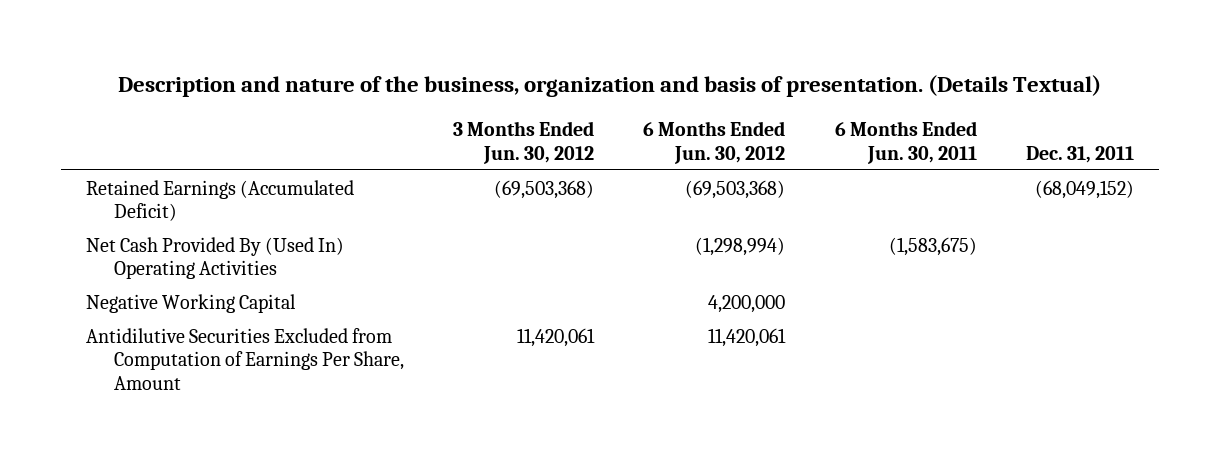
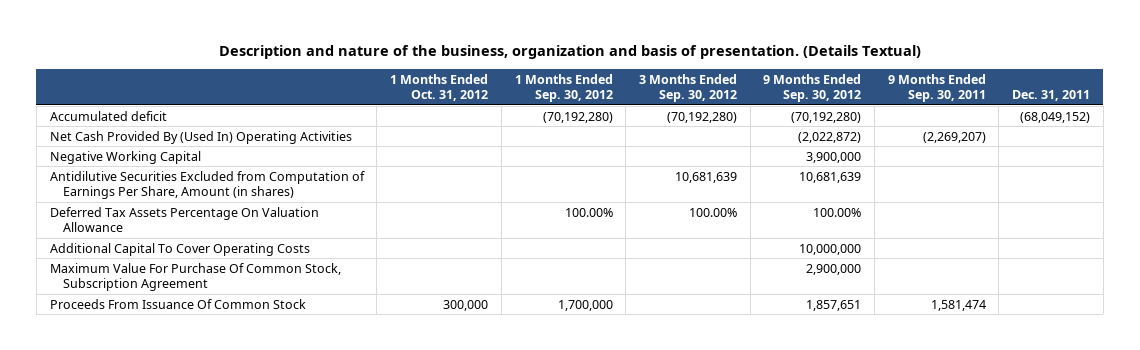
- | 3 Months Ended Jun. 30, 2012 | 6 Months Ended Jun. 30, 2012 | 6 Months Ended Jun. 30, 2011 | Dec. 31, 2011
+ | 1 Months Ended Oct. 31, 2012 | 1 Months Ended Sep. 30, 2012 | 3 Months Ended Sep. 30, 2012 | 9 Months Ended Sep. 30, 2012 | 9 Months Ended Sep. 30, 2011 | Dec. 31, 2011
- Retained Earnings (Accumulated Deficit) | (69,503,368) | (69,503,368) | | (68,049,152)
+ Accumulated deficit | | (70,192,280) | (70,192,280) | (70,192,280) | | (68,049,152)
- Antidilutive Securities Excluded from Computation of Earnings Per Share, Amount | 11,420,061 | 11,420,061 | |
+ Antidilutive Securities Excluded from Computation of Earnings Per Share, Amount (in shares) | | | 10,681,639 | 10,681,639 | |
+ Deferred Tax Assets Percentage On Valuation Allowance | | 100.00% | 100.00% | 100.00% | |
+ Additional Capital To Cover Operating Costs | | | | 10,000,000 | |
+ Maximum Value For Purchase Of Common Stock, Subscription Agreement | | | | 2,900,000 | |
+ Proceeds From Issuance Of Common Stock | 300,000 | 1,700,000 | | 1,857,651 | 1,581,474 |

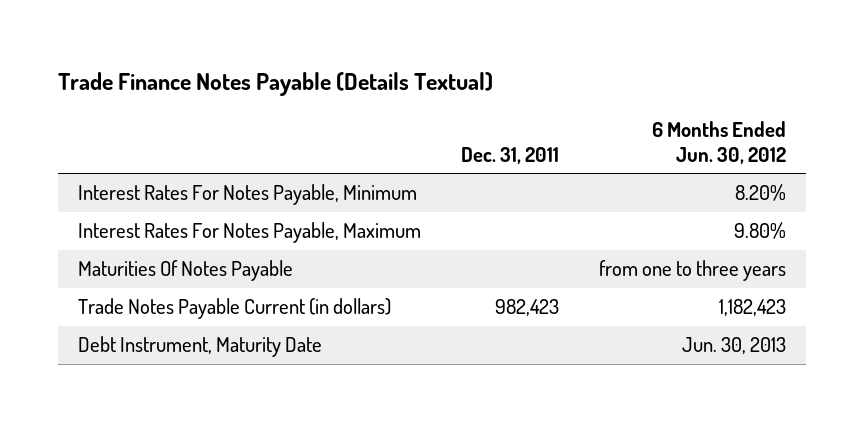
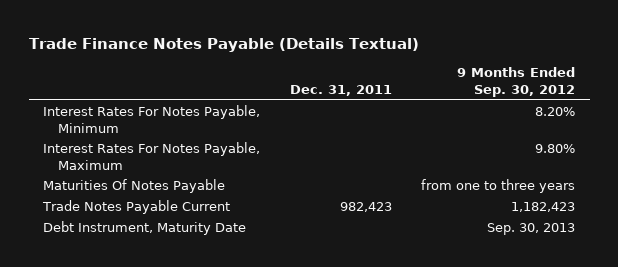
- | Dec. 31, 2011 | 6 Months Ended Jun. 30, 2012
+ | Dec. 31, 2011 | 9 Months Ended Sep. 30, 2012
- Trade Notes Payable Current (in dollars) | 982,423 | 1,182,423
+ Trade Notes Payable Current | 982,423 | 1,182,423

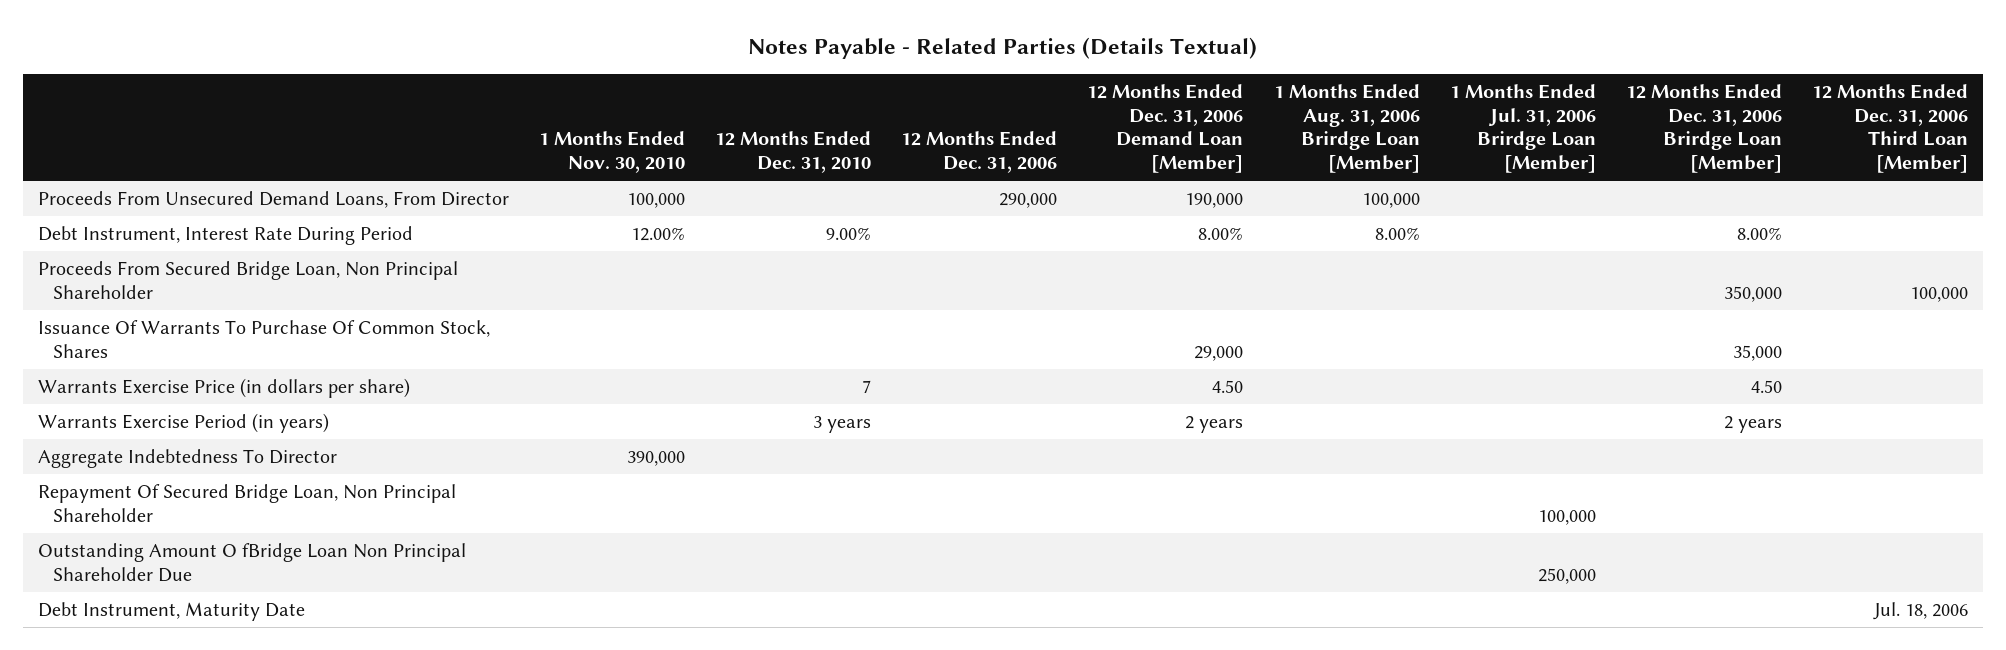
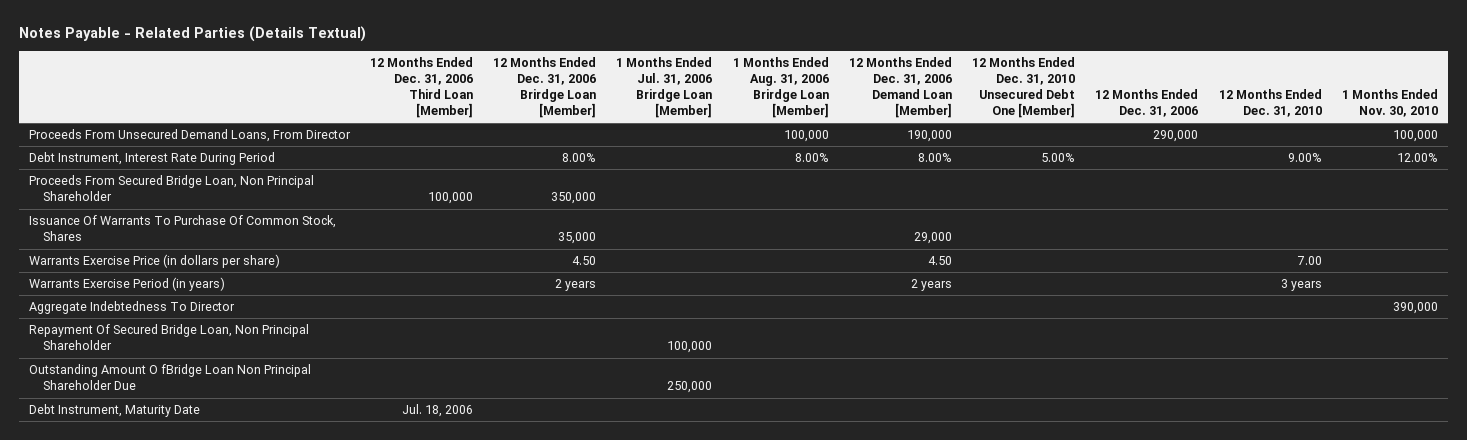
- | 1 Months Ended Nov. 30, 2010 | 12 Months Ended Dec. 31, 2010 | 12 Months Ended Dec. 31, 2006 | 12 Months Ended Dec. 31, 2006 Demand Loan [Member] | 1 Months Ended Aug. 31, 2006 Brirdge Loan [Member] | 1 Months Ended Jul. 31, 2006 Brirdge Loan [Member] | 12 Months Ended Dec. 31, 2006 Brirdge Loan [Member] | 12 Months Ended Dec. 31, 2006 Third Loan [Member]
+ | 12 Months Ended Dec. 31, 2006 Third Loan [Member] | 12 Months Ended Dec. 31, 2006 Brirdge Loan [Member] | 1 Months Ended Jul. 31, 2006 Brirdge Loan [Member] | 1 Months Ended Aug. 31, 2006 Brirdge Loan [Member] | 12 Months Ended Dec. 31, 2006 Demand Loan [Member] | 12 Months Ended Dec. 31, 2010 Unsecured Debt One [Member] | 12 Months Ended Dec. 31, 2006 | 12 Months Ended Dec. 31, 2010 | 1 Months Ended Nov. 30, 2010
- Warrants Exercise Price (in dollars per share) | | 7 | | 4.50 | | | 4.50 |
+ Warrants Exercise Price (in dollars per share) | | 4.50 | | | 4.50 | | | 7.00 |

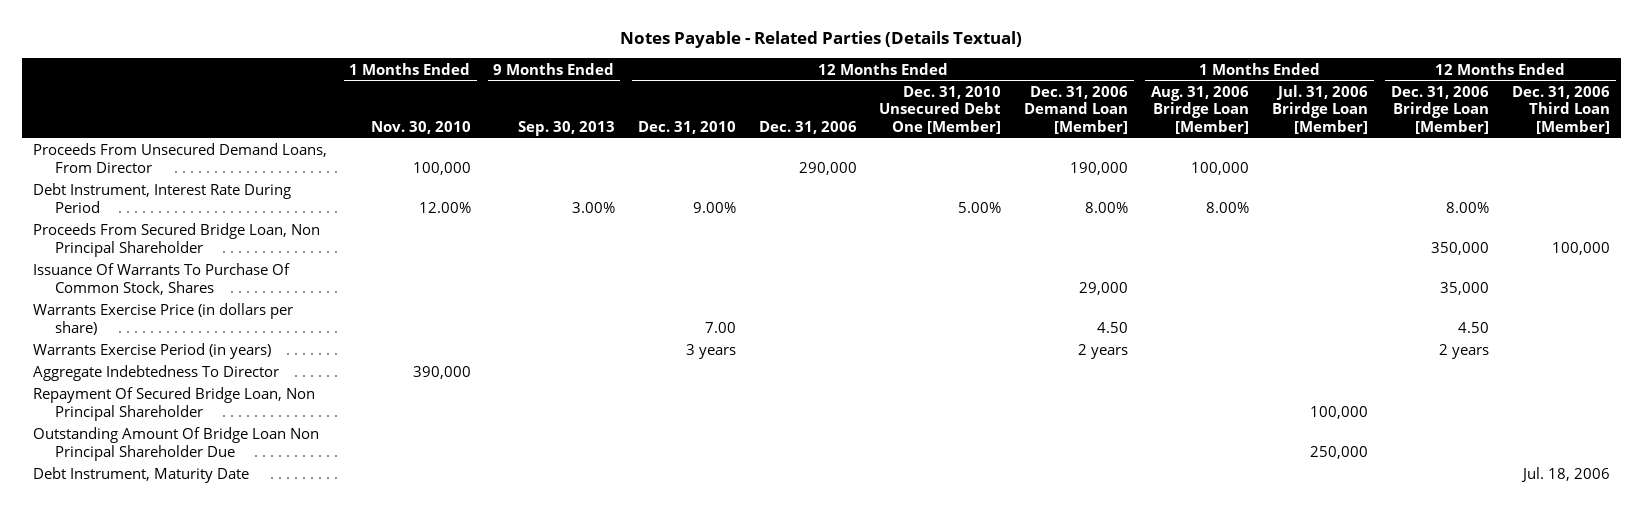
- | 12 Months Ended Dec. 31, 2006 Third Loan [Member] | 12 Months Ended Dec. 31, 2006 Brirdge Loan [Member] | 1 Months Ended Jul. 31, 2006 Brirdge Loan [Member] | 1 Months Ended Aug. 31, 2006 Brirdge Loan [Member] | 12 Months Ended Dec. 31, 2006 Demand Loan [Member] | 12 Months Ended Dec. 31, 2010 Unsecured Debt One [Member] | 12 Months Ended Dec. 31, 2006 | 12 Months Ended Dec. 31, 2010 | 1 Months Ended Nov. 30, 2010
+ | 1 Months Ended Nov. 30, 2010 | 9 Months Ended Sep. 30, 2013 | 12 Months Ended Dec. 31, 2010 | 12 Months Ended Dec. 31, 2006 | 12 Months Ended Dec. 31, 2010 Unsecured Debt One [Member] | 12 Months Ended Dec. 31, 2006 Demand Loan [Member] | 1 Months Ended Aug. 31, 2006 Brirdge Loan [Member] | 1 Months Ended Jul. 31, 2006 Brirdge Loan [Member] | 12 Months Ended Dec. 31, 2006 Brirdge Loan [Member] | 12 Months Ended Dec. 31, 2006 Third Loan [Member]
- Outstanding Amount O fBridge Loan Non Principal Shareholder Due | | | 250,000 | | | | | |
+ Outstanding Amount Of Bridge Loan Non Principal Shareholder Due | | | | | | | | 250,000 | |

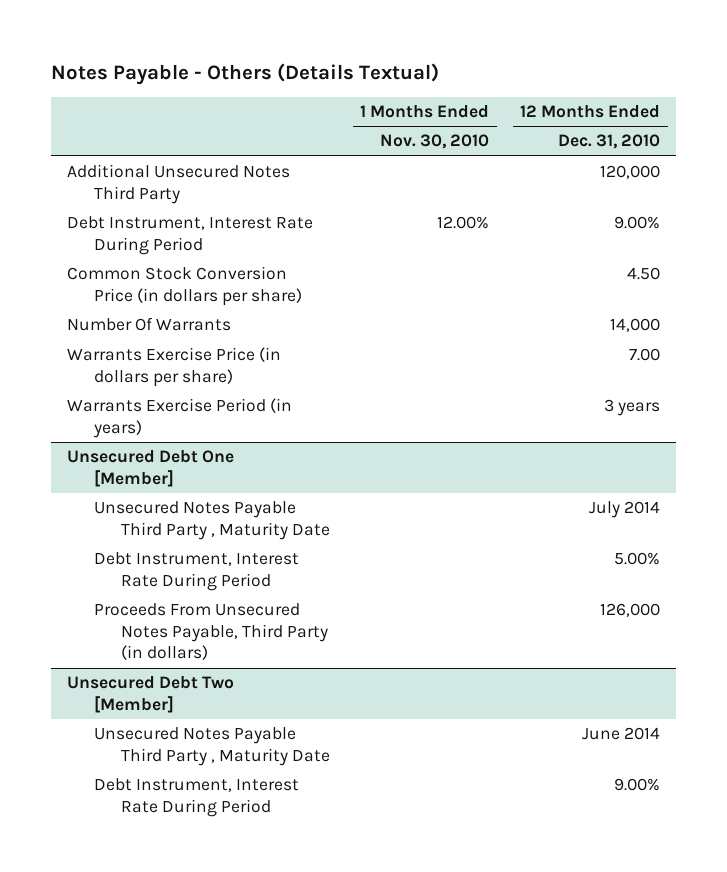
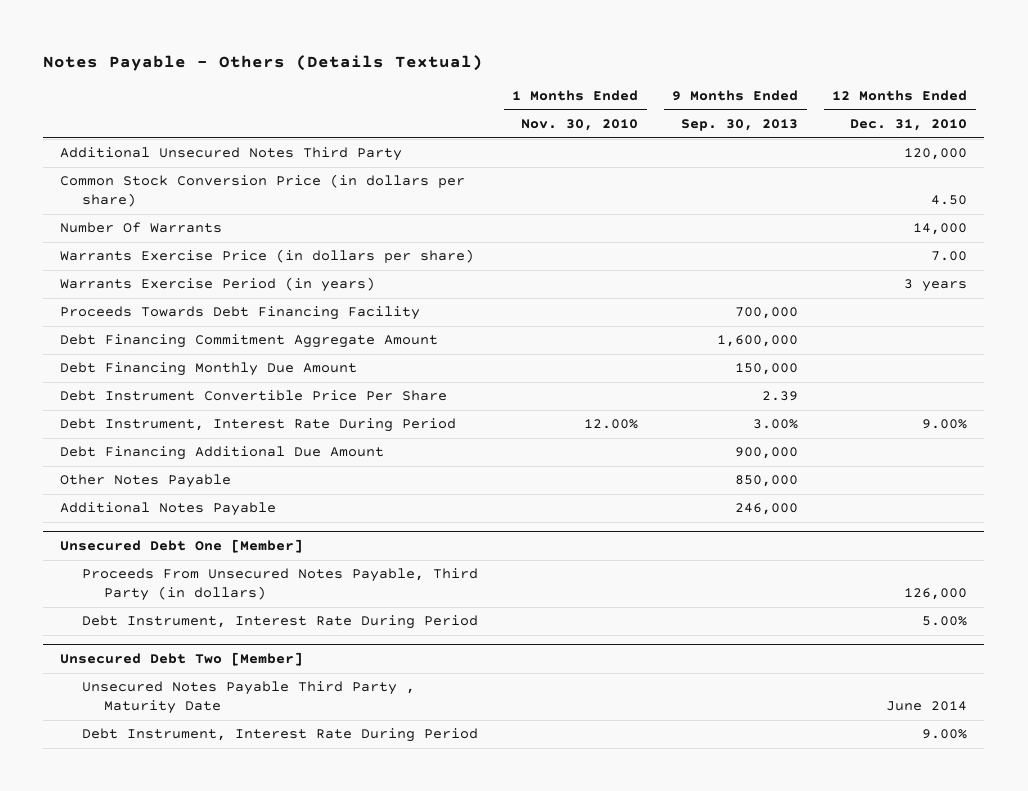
- | 1 Months Ended Nov. 30, 2010 | 12 Months Ended Dec. 31, 2010
+ | 1 Months Ended Nov. 30, 2010 | 9 Months Ended Sep. 30, 2013 | 12 Months Ended Dec. 31, 2010
+ Proceeds Towards Debt Financing Facility | | 700,000 |
+ Debt Financing Commitment Aggregate Amount | | 1,600,000 |
+ Debt Financing Monthly Due Amount | | 150,000 |
+ Debt Instrument Convertible Price Per Share | | 2.39 |
moved down: Debt Instrument, Interest Rate During Period | 12.00% | 3.00% | 9.00%
+ Debt Financing Additional Due Amount | | 900,000 |
+ Other Notes Payable | | 850,000 |
+ Additional Notes Payable | | 246,000 |
@ Unsecured Debt One [Member]
- Unsecured Notes Payable Third Party , Maturity Date | | July 2014
moved down: Debt Instrument, Interest Rate During Period | | | 5.00%

